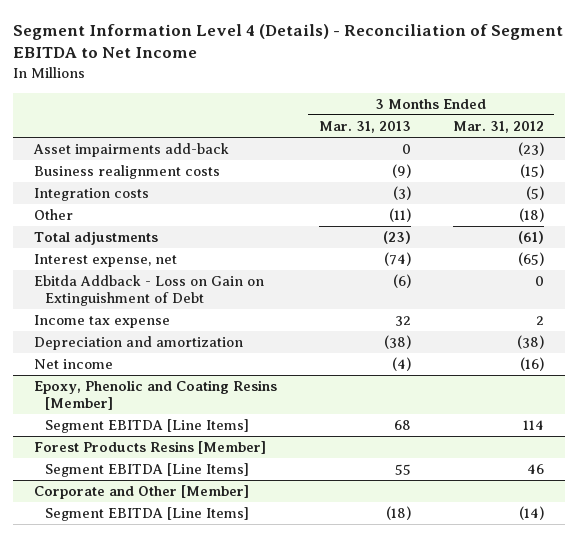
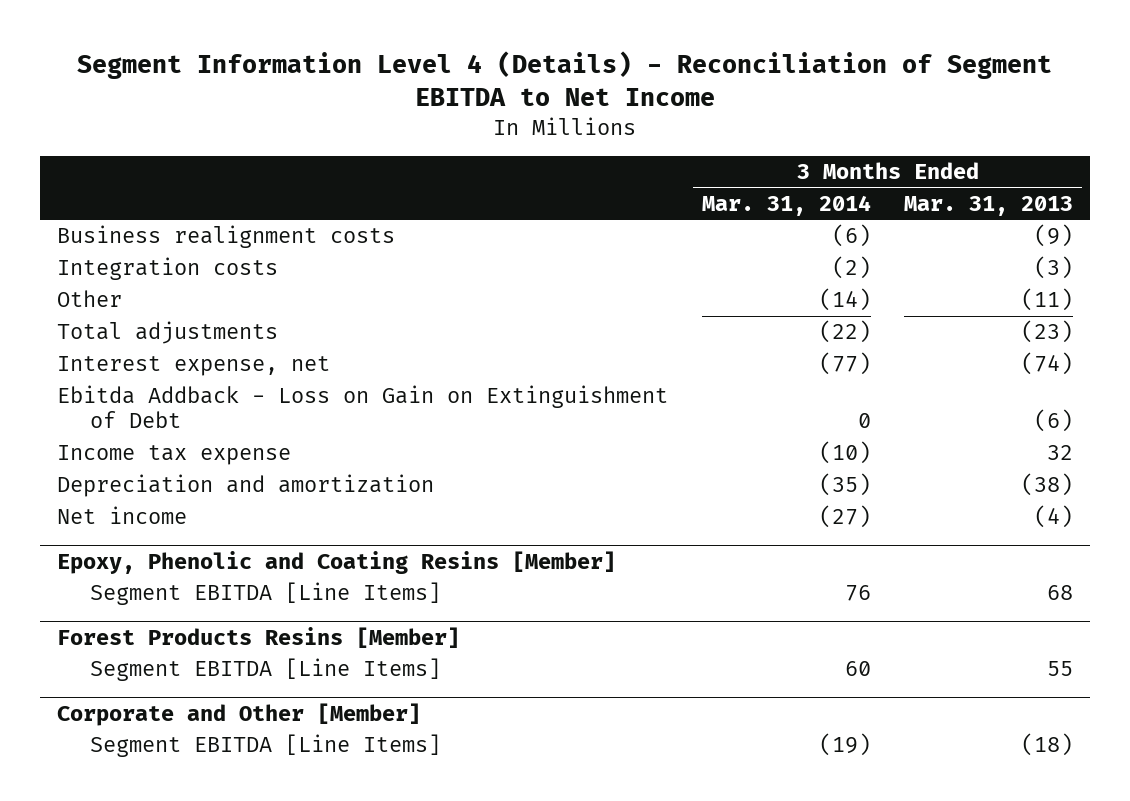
- | 3 Months Ended Mar. 31, 2013 | 3 Months Ended Mar. 31, 2012
+ | 3 Months Ended Mar. 31, 2014 | 3 Months Ended Mar. 31, 2013
- Asset impairments add-back | 0 | (23)

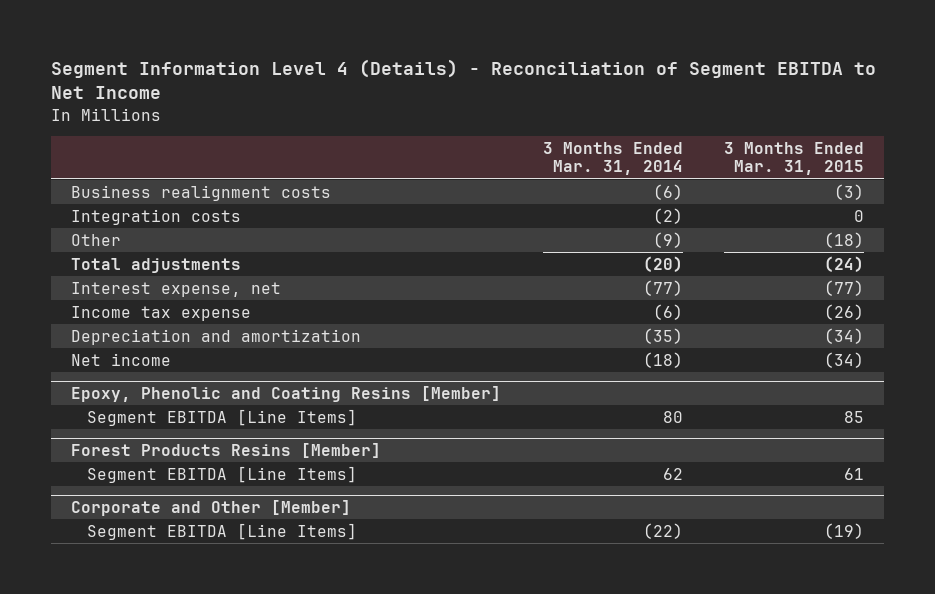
- | 3 Months Ended Mar. 31, 2014 | 3 Months Ended Mar. 31, 2013
+ | 3 Months Ended Mar. 31, 2014 | 3 Months Ended Mar. 31, 2015
- Other | (14) | (11)
- Total adjustments | (22) | (23)
+ Other | (9) | (18)
+ Total adjustments | (20) | (24)
- Ebitda Addback - Loss on Gain on Extinguishment of Debt | 0 | (6)
- Income tax expense | (10) | 32
+ Income tax expense | (6) | (26)
- Net income | (27) | (4)
+ Net income | (18) | (34)
@ Epoxy, Phenolic and Coating Resins [Member]
- Segment EBITDA [Line Items] | 76 | 68
+ Segment EBITDA [Line Items] | 80 | 85
@ Forest Products Resins [Member]
- Segment EBITDA [Line Items] | 60 | 55
+ Segment EBITDA [Line Items] | 62 | 61
@ Corporate and Other [Member]
- Segment EBITDA [Line Items] | (19) | (18)
+ Segment EBITDA [Line Items] | (22) | (19)

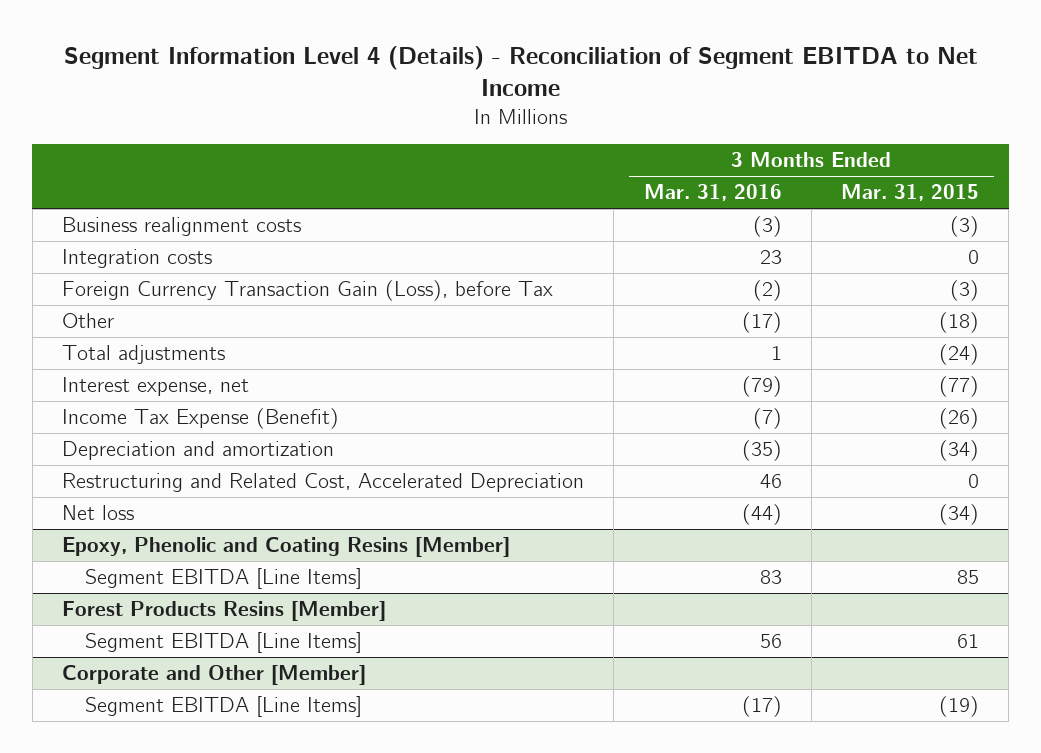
- | 3 Months Ended Mar. 31, 2014 | 3 Months Ended Mar. 31, 2015
+ | 3 Months Ended Mar. 31, 2016 | 3 Months Ended Mar. 31, 2015
+ Foreign Currency Transaction Gain (Loss), before Tax | (2) | (3)
- Income tax expense | (6) | (26)
+ Income Tax Expense (Benefit) | (7) | (26)
- Net income | (18) | (34)
+ Restructuring and Related Cost, Accelerated Depreciation | 46 | 0
+ Net loss | (44) | (34)

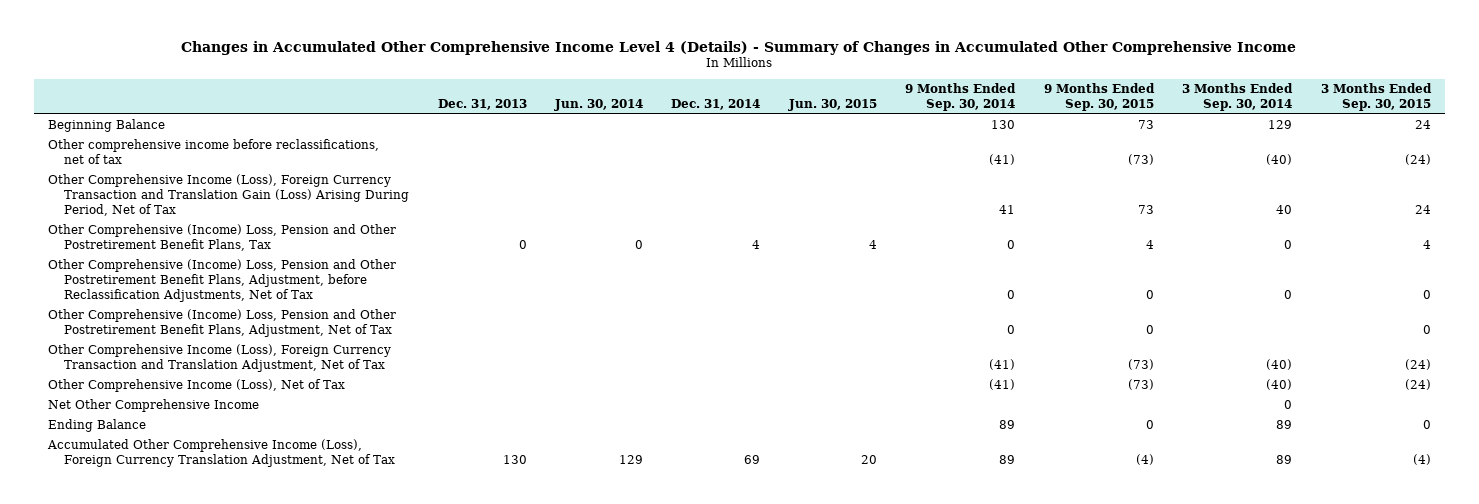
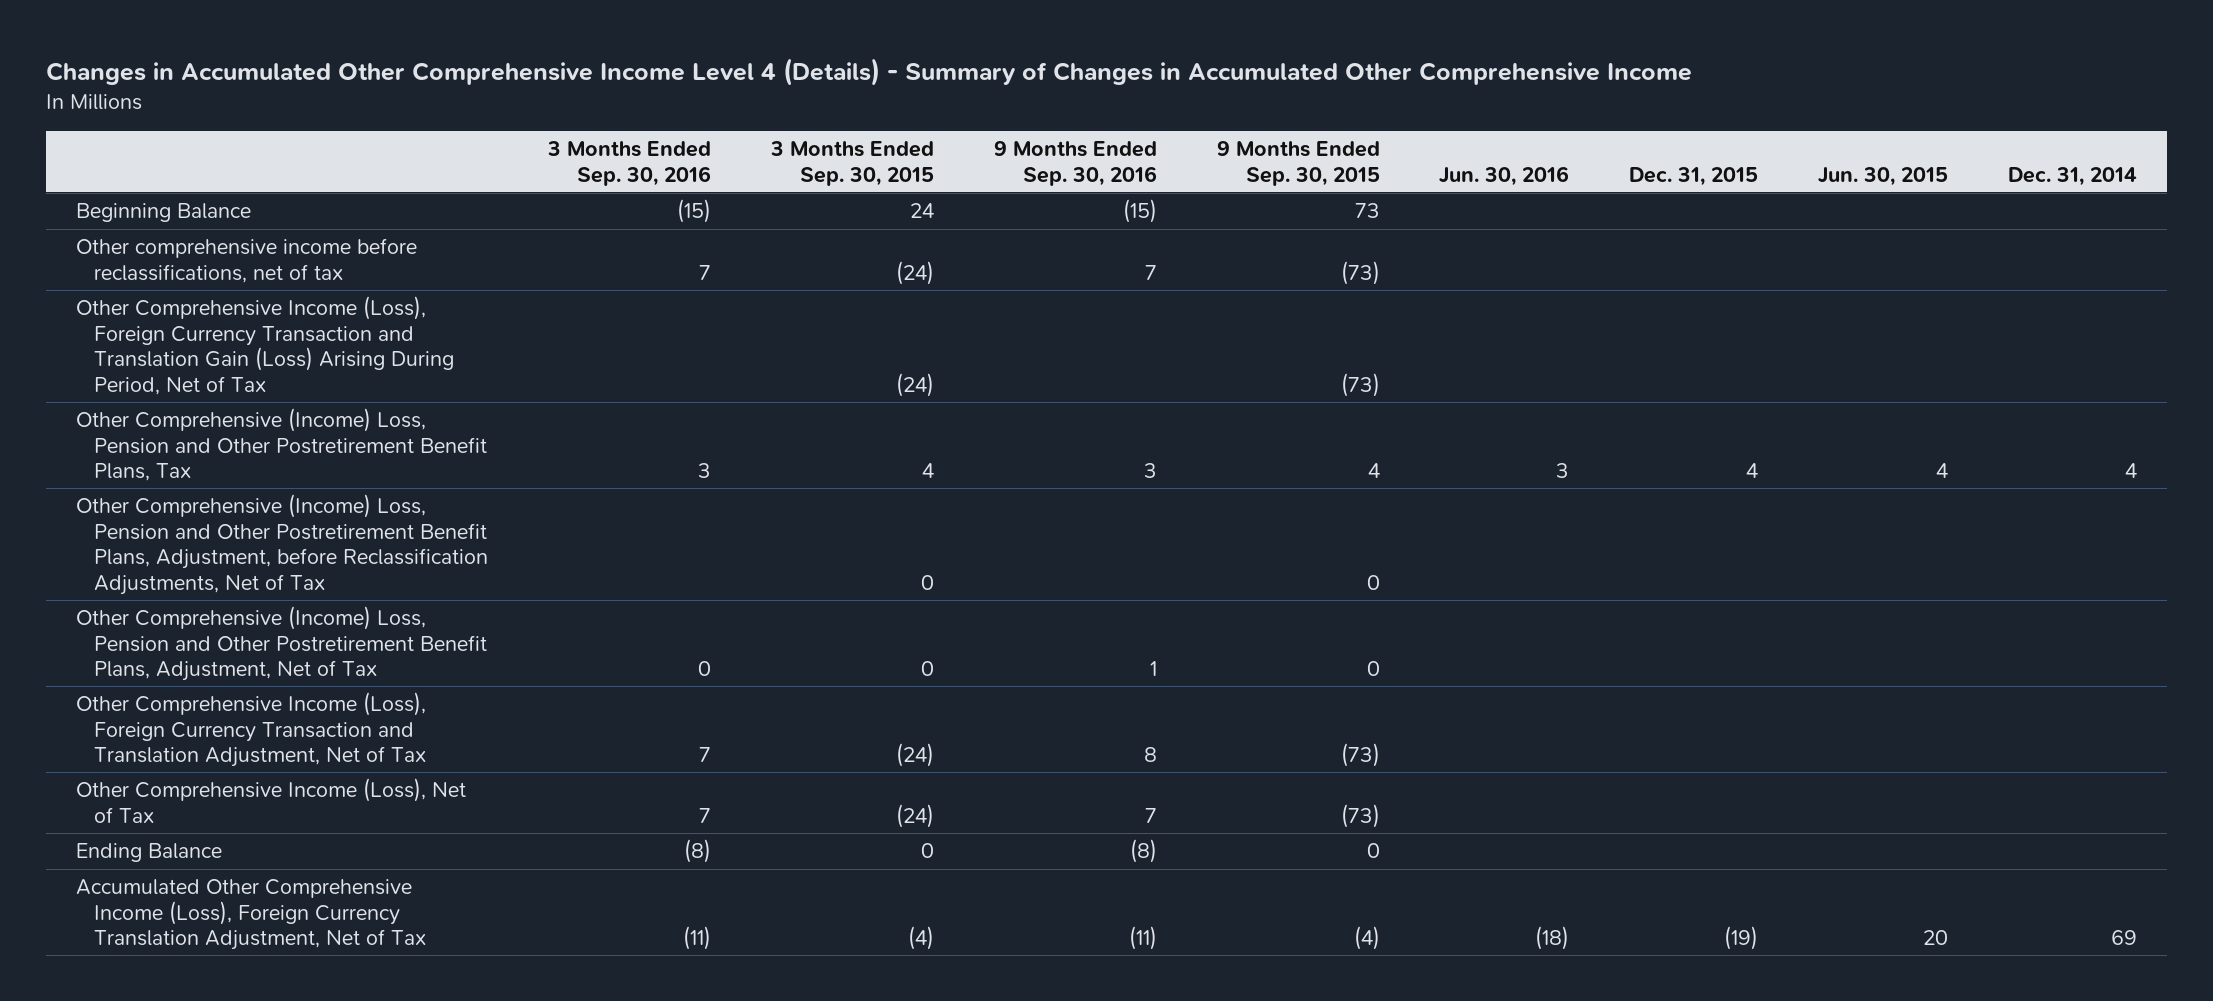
- | Dec. 31, 2013 | Jun. 30, 2014 | Dec. 31, 2014 | Jun. 30, 2015 | 9 Months Ended Sep. 30, 2014 | 9 Months Ended Sep. 30, 2015 | 3 Months Ended Sep. 30, 2014 | 3 Months Ended Sep. 30, 2015
+ | 3 Months Ended Sep. 30, 2016 | 3 Months Ended Sep. 30, 2015 | 9 Months Ended Sep. 30, 2016 | 9 Months Ended Sep. 30, 2015 | Jun. 30, 2016 | Dec. 31, 2015 | Jun. 30, 2015 | Dec. 31, 2014
- Other Comprehensive Income (Loss), Foreign Currency Transaction and Translation Gain (Loss) Arising During Period, Net of Tax | | | | | 41 | 73 | 40 | 24
+ Other Comprehensive Income (Loss), Foreign Currency Transaction and Translation Gain (Loss) Arising During Period, Net of Tax | | (24) | | (73) | | | |
- Net Other Comprehensive Income | | | | | | | 0 |

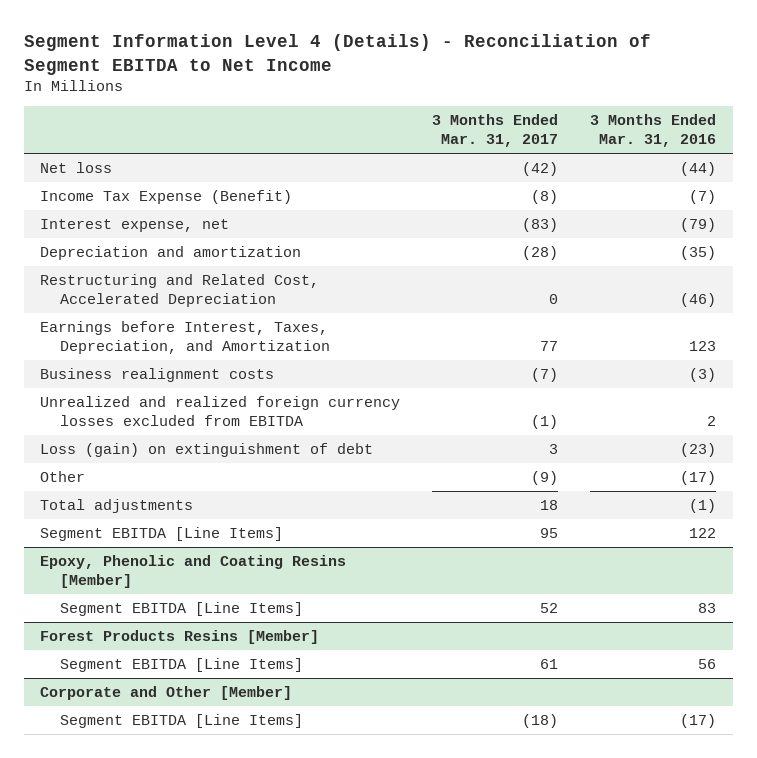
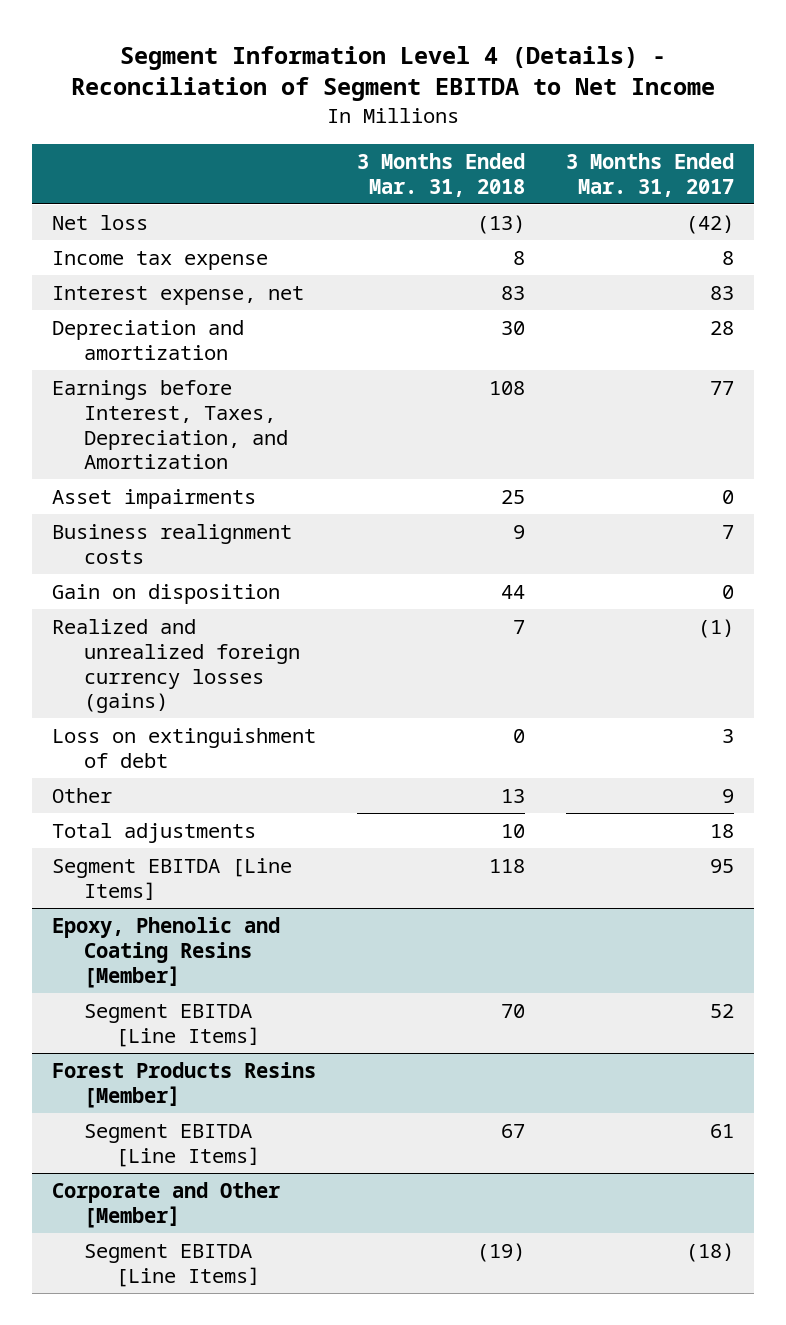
- | 3 Months Ended Mar. 31, 2017 | 3 Months Ended Mar. 31, 2016
+ | 3 Months Ended Mar. 31, 2018 | 3 Months Ended Mar. 31, 2017
- Income Tax Expense (Benefit) | (8) | (7)
- Interest expense, net | (83) | (79)
- Depreciation and amortization | (28) | (35)
- Restructuring and Related Cost, Accelerated Depreciation | 0 | (46)
+ Income tax expense | 8 | 8
+ Interest expense, net | 83 | 83
+ Depreciation and amortization | 30 | 28
- Business realignment costs | (7) | (3)
- Unrealized and realized foreign currency losses excluded from EBITDA | (1) | 2
- Loss (gain) on extinguishment of debt | 3 | (23)
- Other | (9) | (17)
+ Asset impairments | 25 | 0
+ Business realignment costs | 9 | 7
+ Gain on disposition | 44 | 0
+ Realized and unrealized foreign currency losses (gains) | 7 | (1)
+ Loss on extinguishment of debt | 0 | 3
+ Other | 13 | 9

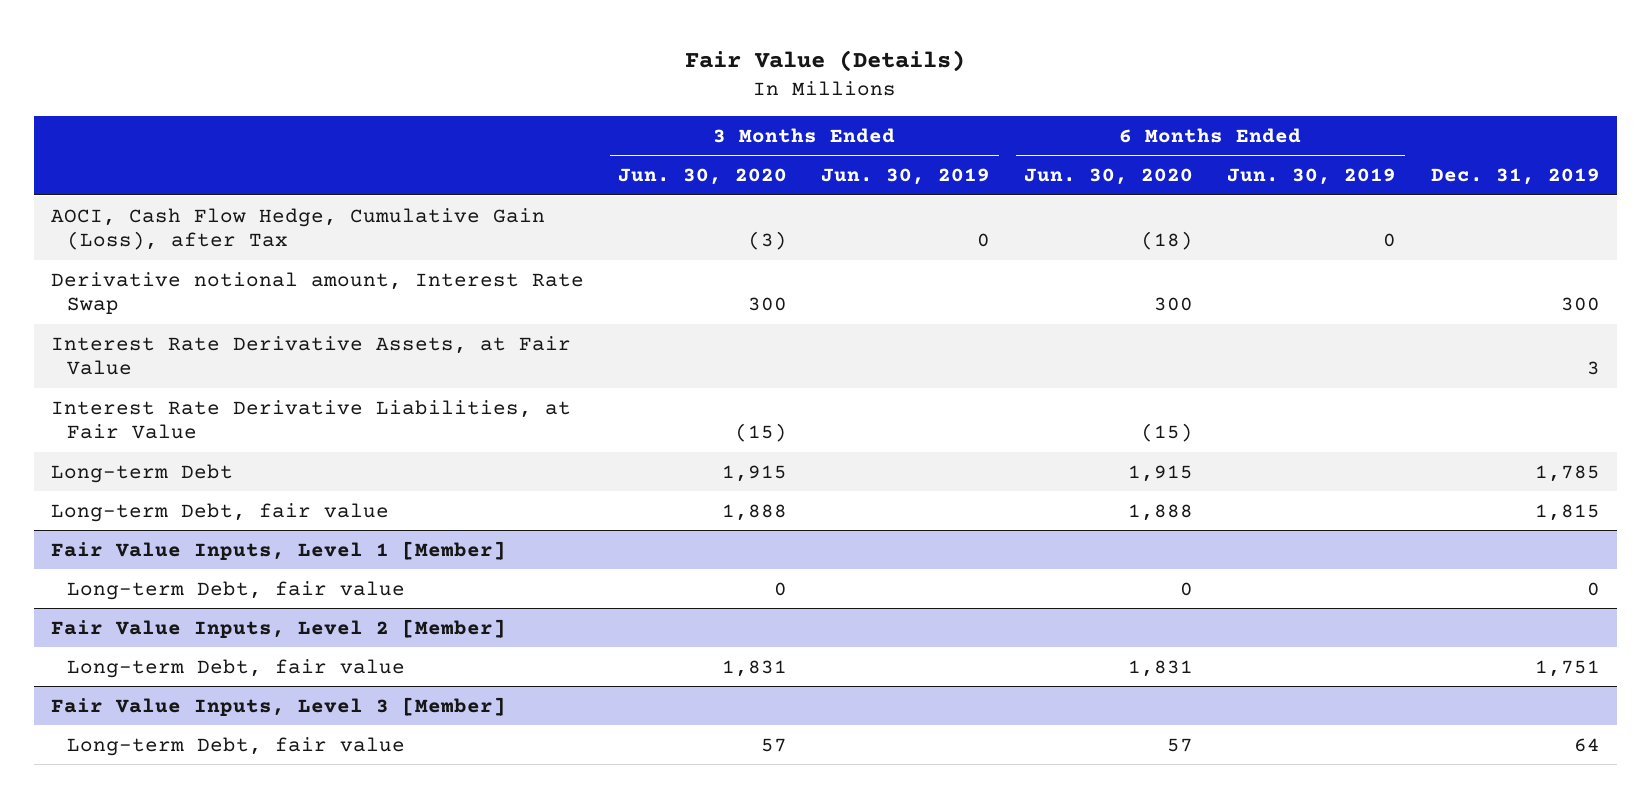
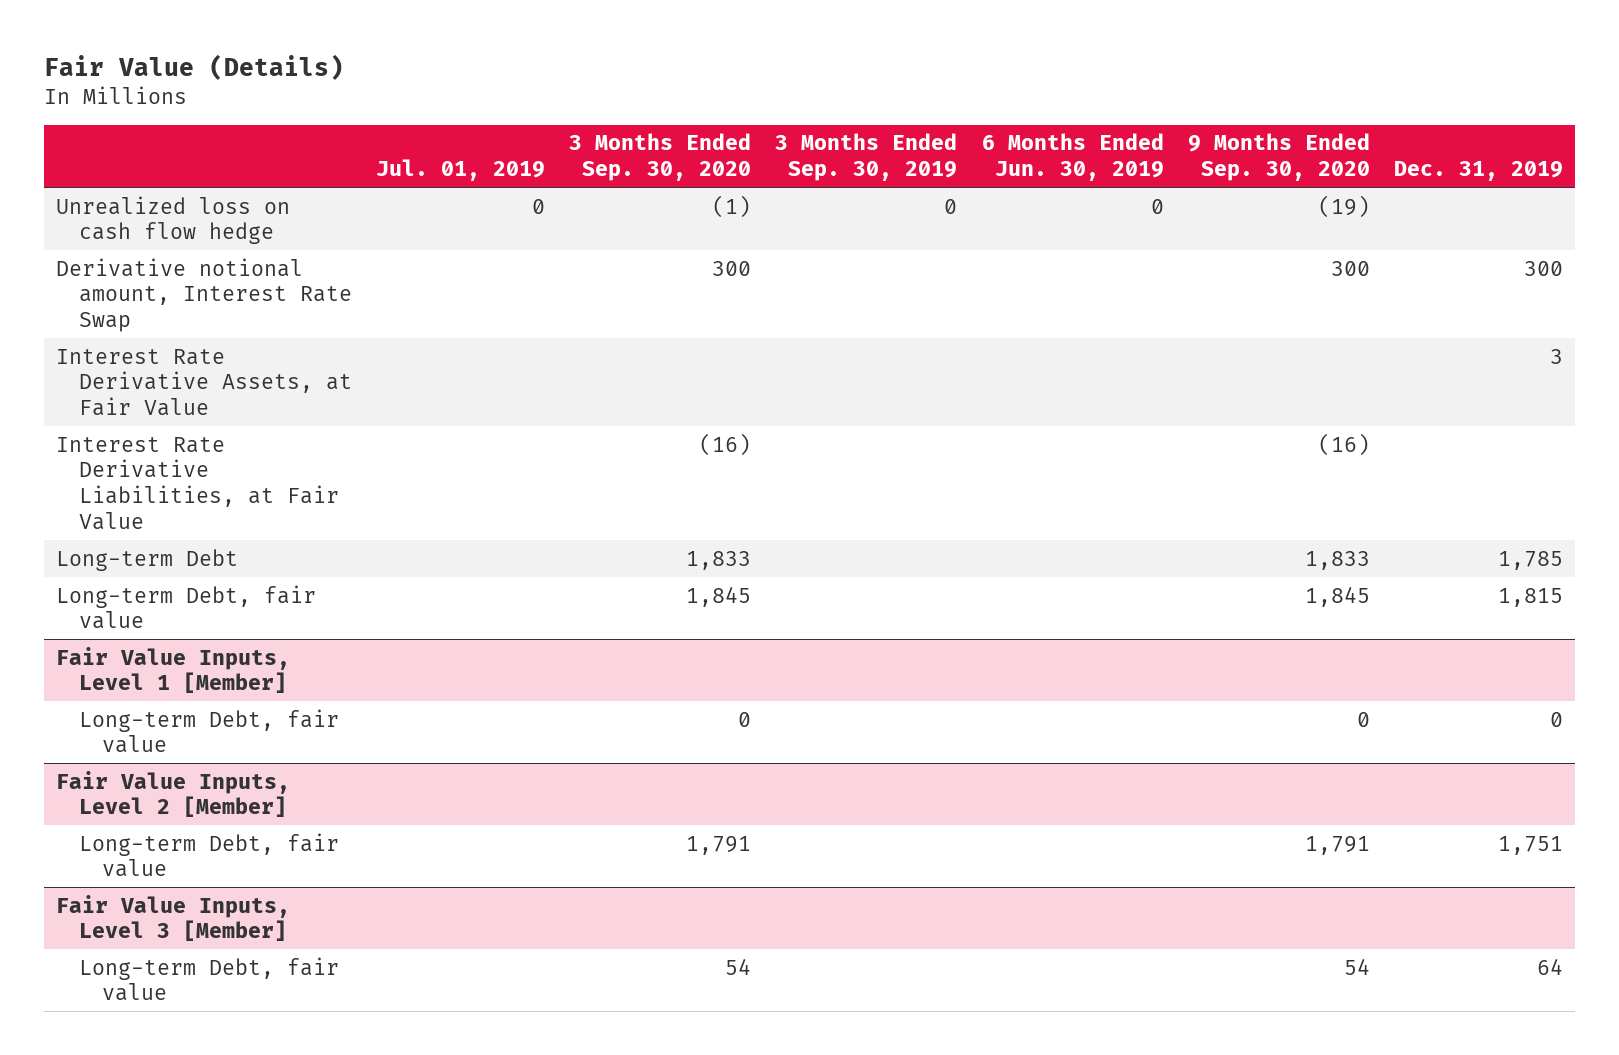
- | 3 Months Ended Jun. 30, 2020 | 3 Months Ended Jun. 30, 2019 | 6 Months Ended Jun. 30, 2020 | 6 Months Ended Jun. 30, 2019 | Dec. 31, 2019
+ | Jul. 01, 2019 | 3 Months Ended Sep. 30, 2020 | 3 Months Ended Sep. 30, 2019 | 6 Months Ended Jun. 30, 2019 | 9 Months Ended Sep. 30, 2020 | Dec. 31, 2019
- AOCI, Cash Flow Hedge, Cumulative Gain (Loss), after Tax | (3) | 0 | (18) | 0 |
+ Unrealized loss on cash flow hedge | 0 | (1) | 0 | 0 | (19) |

